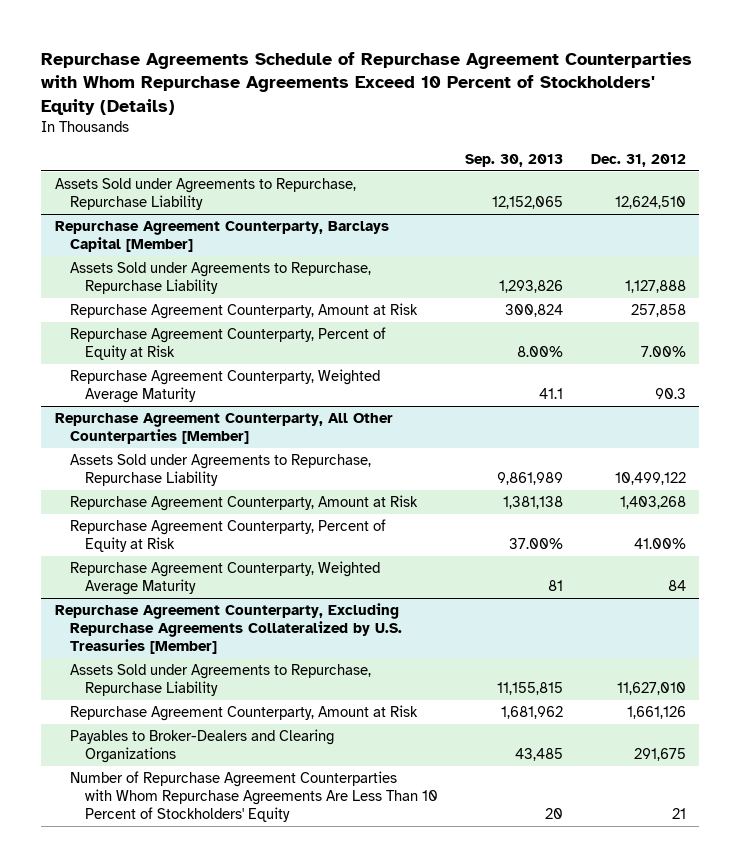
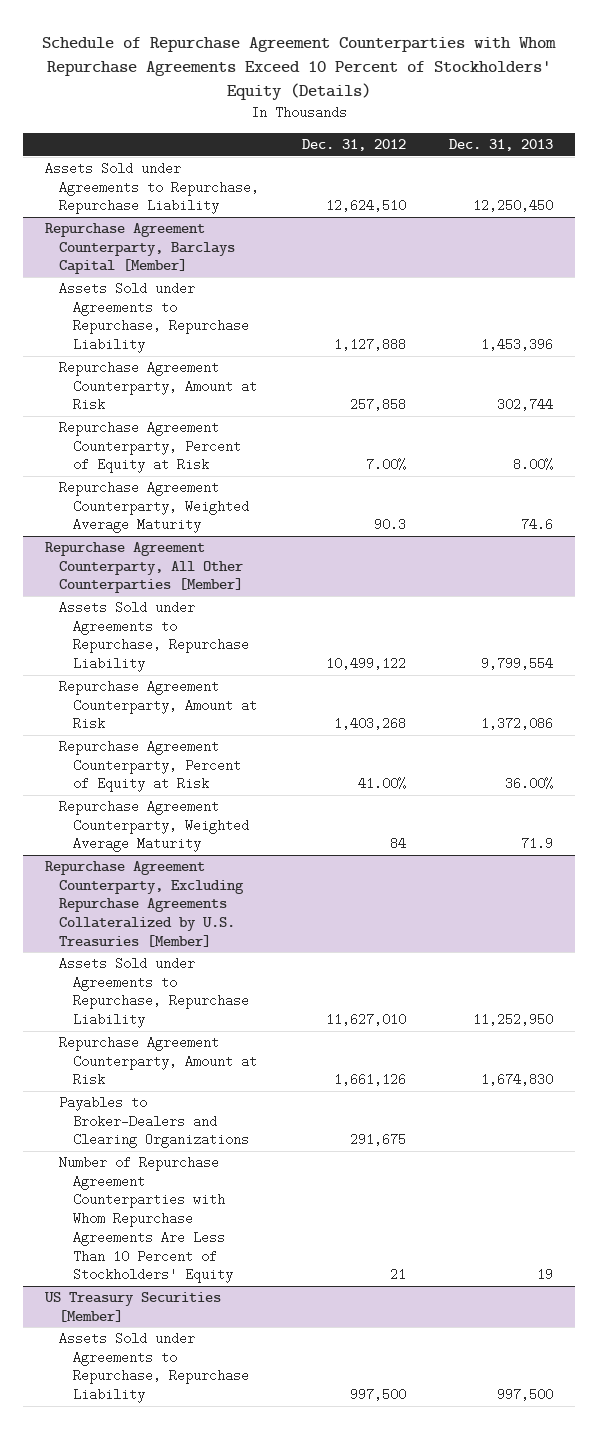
- Repurchase Agreements Schedule of Repurchase Agreement Counterparties with Whom Repurchase Agreements Exceed 10 Percent of Stockholders' Equity (Details)
+ Schedule of Repurchase Agreement Counterparties with Whom Repurchase Agreements Exceed 10 Percent of Stockholders' Equity (Details)
- | Sep. 30, 2013 | Dec. 31, 2012
+ | Dec. 31, 2012 | Dec. 31, 2013
+ US Treasury Securities [Member]
+ Assets Sold under Agreements to Repurchase, Repurchase Liability | 997,500 | 997,500

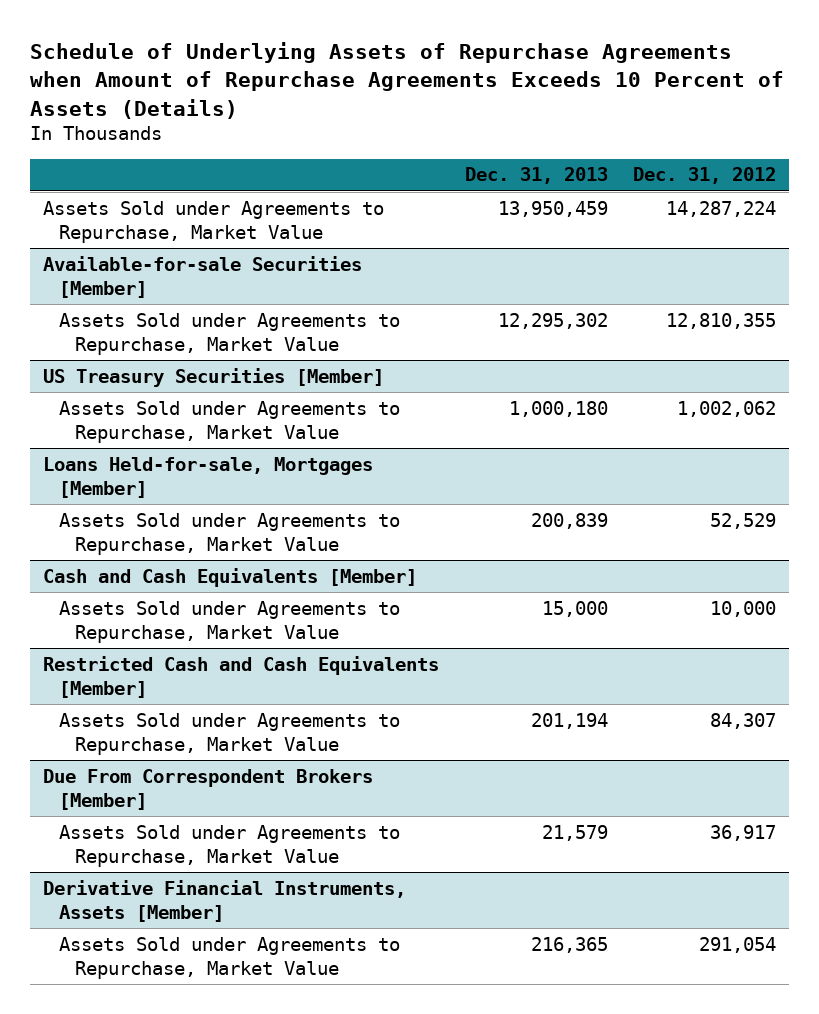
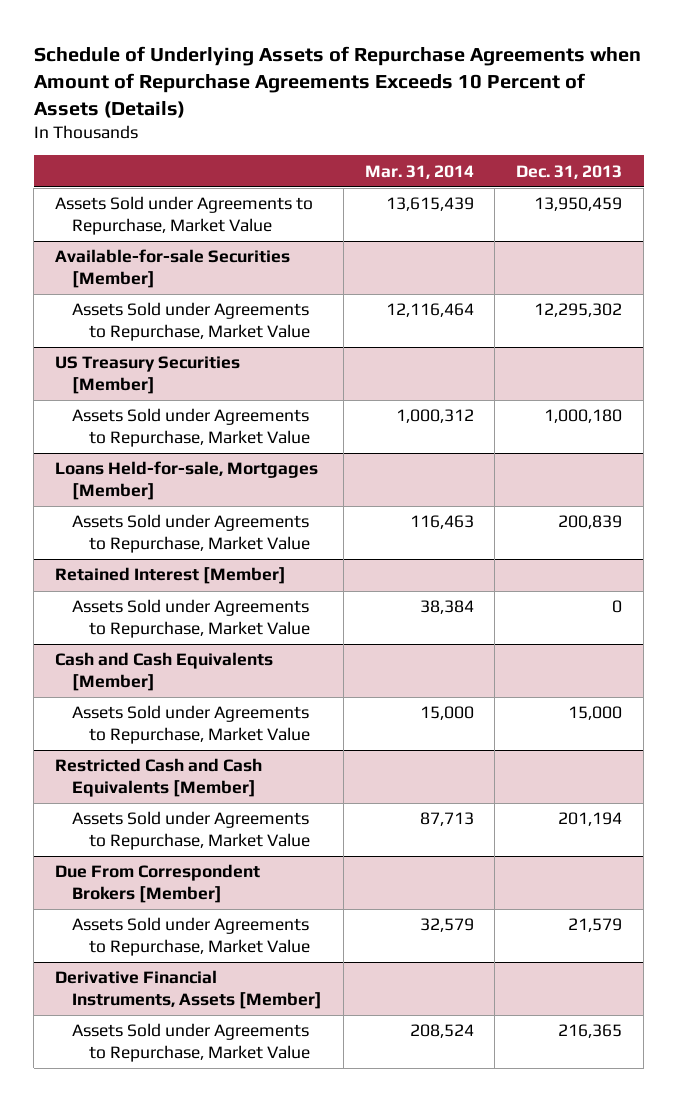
- | Dec. 31, 2013 | Dec. 31, 2012
+ | Mar. 31, 2014 | Dec. 31, 2013
+ Retained Interest [Member]
+ Assets Sold under Agreements to Repurchase, Market Value | 38,384 | 0

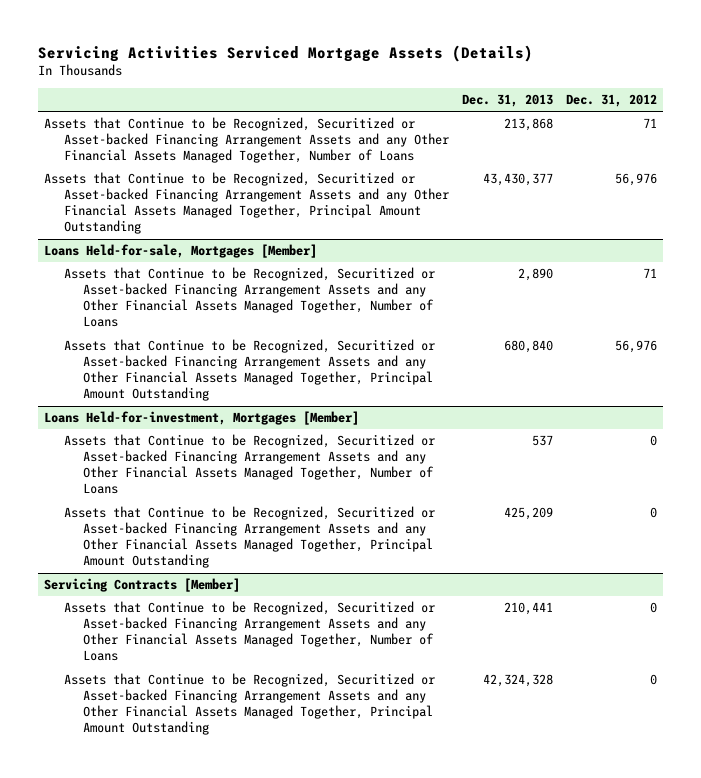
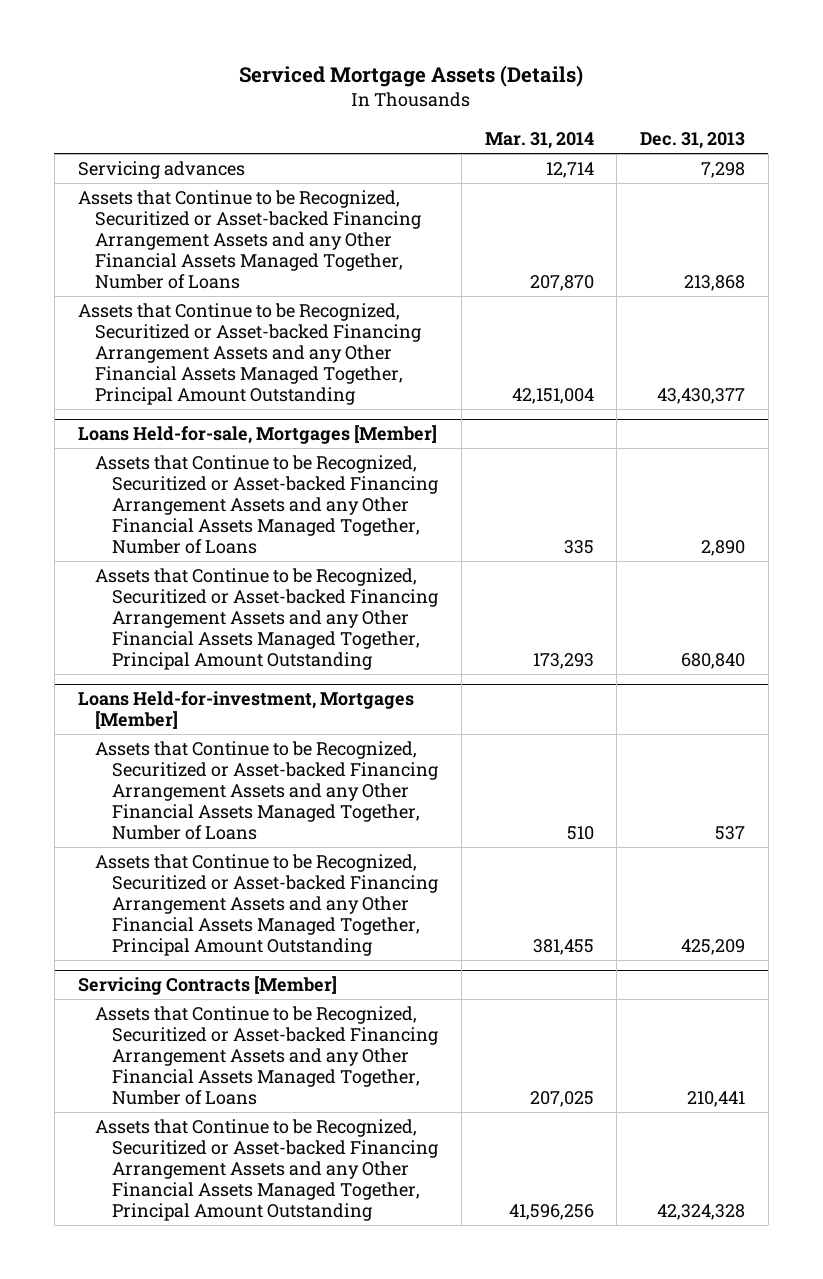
- Servicing Activities Serviced Mortgage Assets (Details)
+ Serviced Mortgage Assets (Details)
- | Dec. 31, 2013 | Dec. 31, 2012
+ | Mar. 31, 2014 | Dec. 31, 2013
+ Servicing advances | 12,714 | 7,298

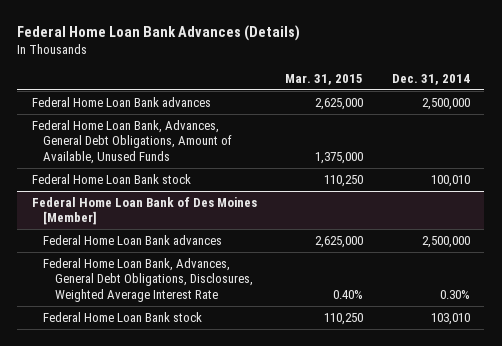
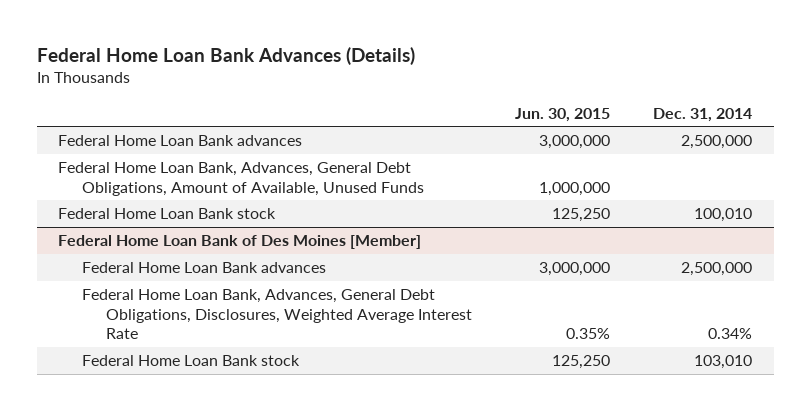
- | Mar. 31, 2015 | Dec. 31, 2014
+ | Jun. 30, 2015 | Dec. 31, 2014
@ Federal Home Loan Bank of Des Moines [Member]
- Federal Home Loan Bank, Advances, General Debt Obligations, Disclosures, Weighted Average Interest Rate | 0.40% | 0.30%
+ Federal Home Loan Bank, Advances, General Debt Obligations, Disclosures, Weighted Average Interest Rate | 0.35% | 0.34%

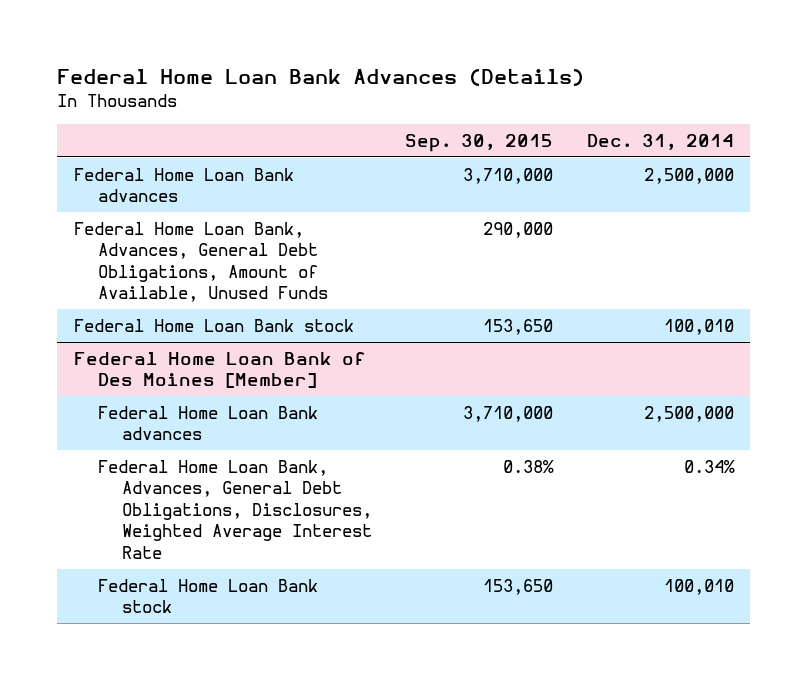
- | Jun. 30, 2015 | Dec. 31, 2014
+ | Sep. 30, 2015 | Dec. 31, 2014
@ Federal Home Loan Bank of Des Moines [Member]
- Federal Home Loan Bank stock | 125,250 | 103,010
+ Federal Home Loan Bank stock | 153,650 | 100,010

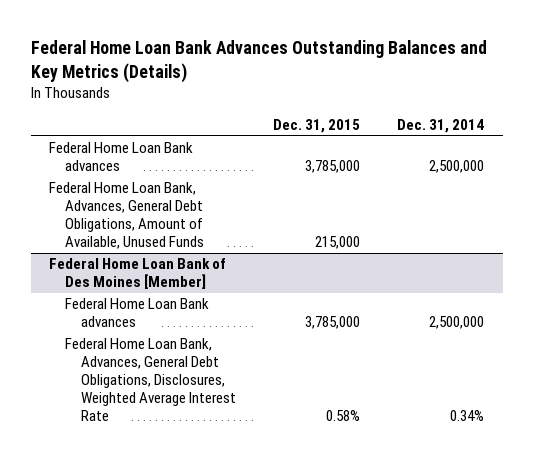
- Federal Home Loan Bank Advances (Details)
+ Federal Home Loan Bank Advances Outstanding Balances and Key Metrics (Details)
- | Sep. 30, 2015 | Dec. 31, 2014
+ | Dec. 31, 2015 | Dec. 31, 2014
- Federal Home Loan Bank stock | 153,650 | 100,010
@ Federal Home Loan Bank of Des Moines [Member]
- Federal Home Loan Bank stock | 153,650 | 100,010

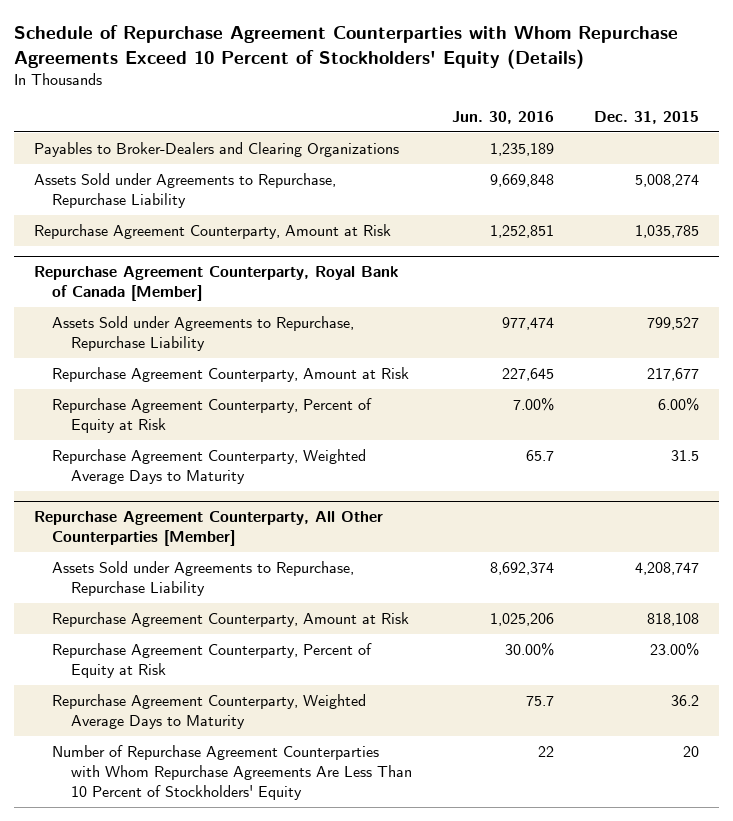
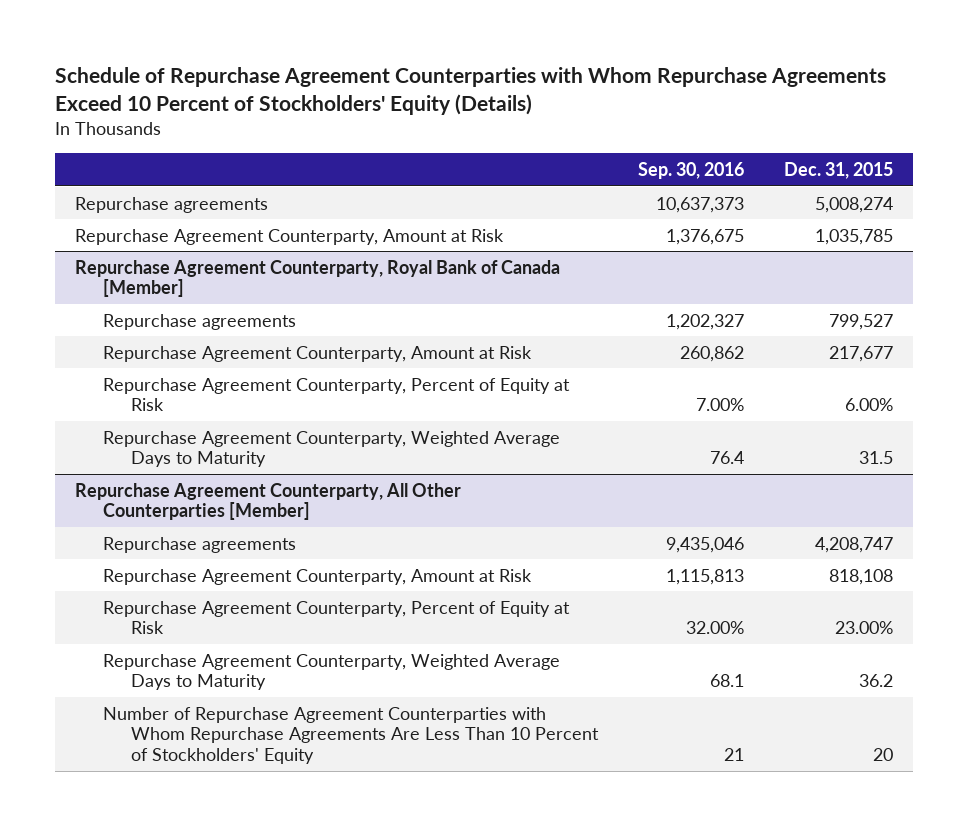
- | Jun. 30, 2016 | Dec. 31, 2015
+ | Sep. 30, 2016 | Dec. 31, 2015
- Payables to Broker-Dealers and Clearing Organizations | 1,235,189 |
- Assets Sold under Agreements to Repurchase, Repurchase Liability | 9,669,848 | 5,008,274
+ Repurchase agreements | 10,637,373 | 5,008,274
@ Repurchase Agreement Counterparty, Royal Bank of Canada [Member]
- Assets Sold under Agreements to Repurchase, Repurchase Liability | 977,474 | 799,527
+ Repurchase agreements | 1,202,327 | 799,527
@ Repurchase Agreement Counterparty, All Other Counterparties [Member]
- Assets Sold under Agreements to Repurchase, Repurchase Liability | 8,692,374 | 4,208,747
+ Repurchase agreements | 9,435,046 | 4,208,747

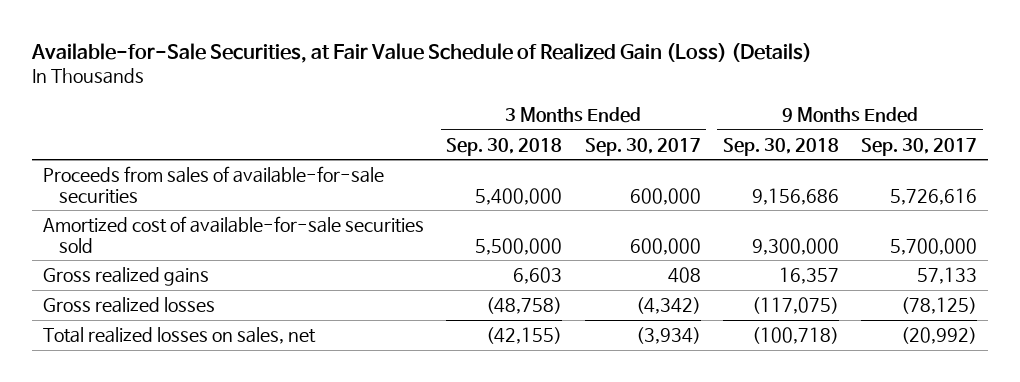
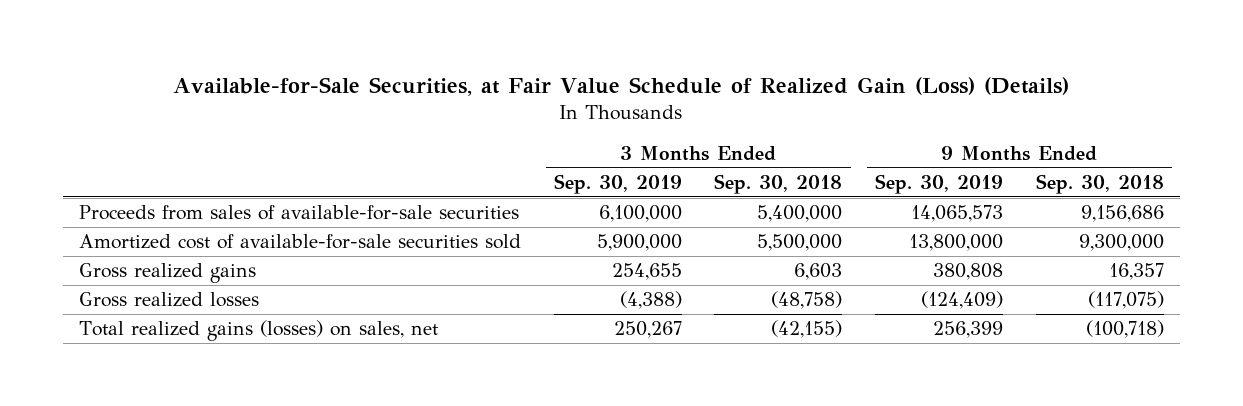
- | 3 Months Ended Sep. 30, 2018 | 3 Months Ended Sep. 30, 2017 | 9 Months Ended Sep. 30, 2018 | 9 Months Ended Sep. 30, 2017
+ | 3 Months Ended Sep. 30, 2019 | 3 Months Ended Sep. 30, 2018 | 9 Months Ended Sep. 30, 2019 | 9 Months Ended Sep. 30, 2018
- Total realized losses on sales, net | (42,155) | (3,934) | (100,718) | (20,992)
+ Total realized gains (losses) on sales, net | 250,267 | (42,155) | 256,399 | (100,718)

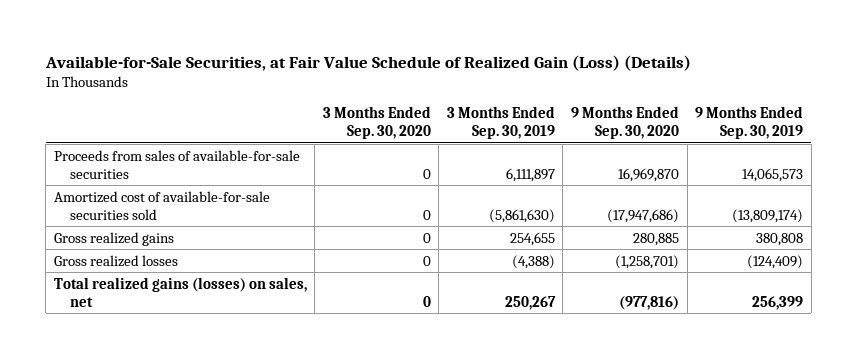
- | 3 Months Ended Sep. 30, 2019 | 3 Months Ended Sep. 30, 2018 | 9 Months Ended Sep. 30, 2019 | 9 Months Ended Sep. 30, 2018
+ | 3 Months Ended Sep. 30, 2020 | 3 Months Ended Sep. 30, 2019 | 9 Months Ended Sep. 30, 2020 | 9 Months Ended Sep. 30, 2019
- Proceeds from sales of available-for-sale securities | 6,100,000 | 5,400,000 | 14,065,573 | 9,156,686
- Amortized cost of available-for-sale securities sold | 5,900,000 | 5,500,000 | 13,800,000 | 9,300,000
+ Proceeds from sales of available-for-sale securities | 0 | 6,111,897 | 16,969,870 | 14,065,573
+ Amortized cost of available-for-sale securities sold | 0 | (5,861,630) | (17,947,686) | (13,809,174)

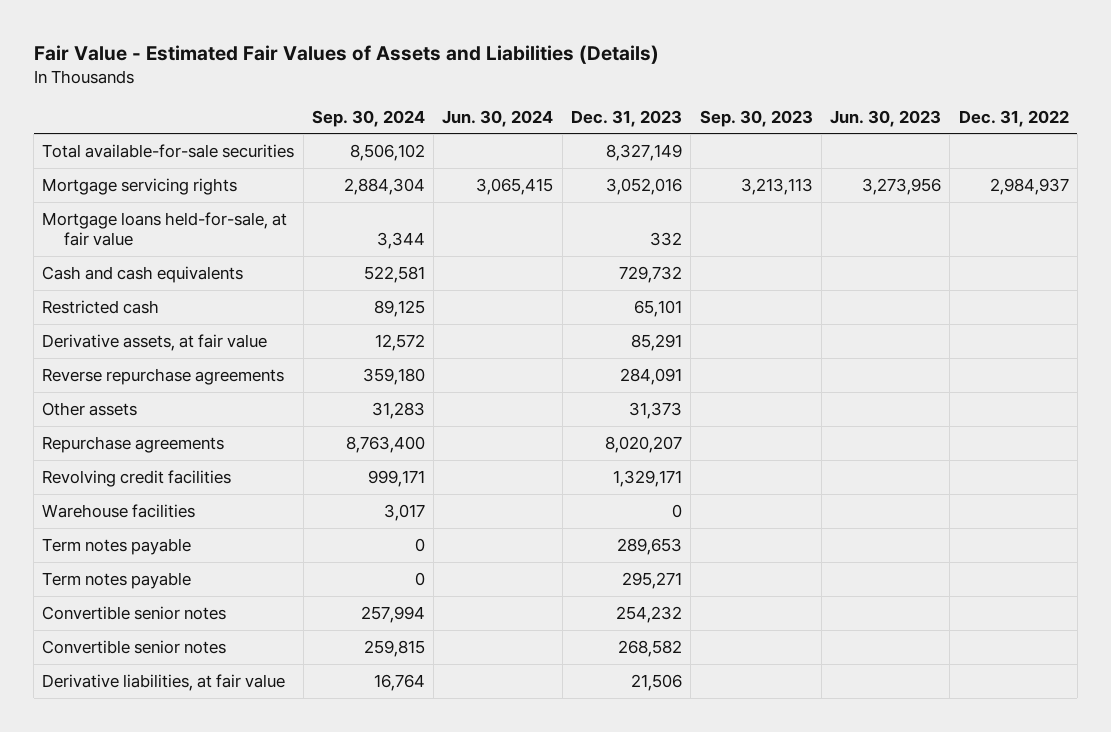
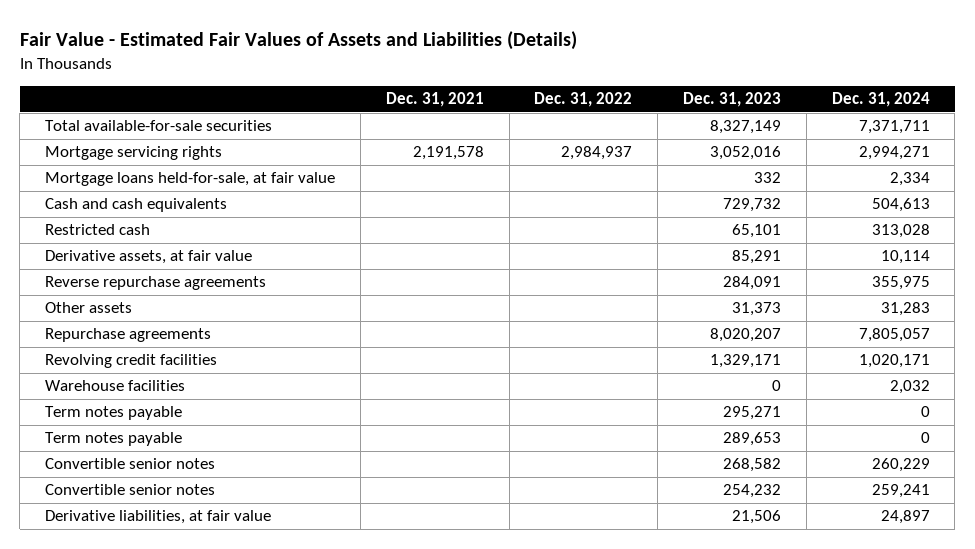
- | Sep. 30, 2024 | Jun. 30, 2024 | Dec. 31, 2023 | Sep. 30, 2023 | Jun. 30, 2023 | Dec. 31, 2022
+ | Dec. 31, 2021 | Dec. 31, 2022 | Dec. 31, 2023 | Dec. 31, 2024
moved down: Term notes payable | | | 289,653 | 0
moved down: Convertible senior notes | | | 254,232 | 259,241

